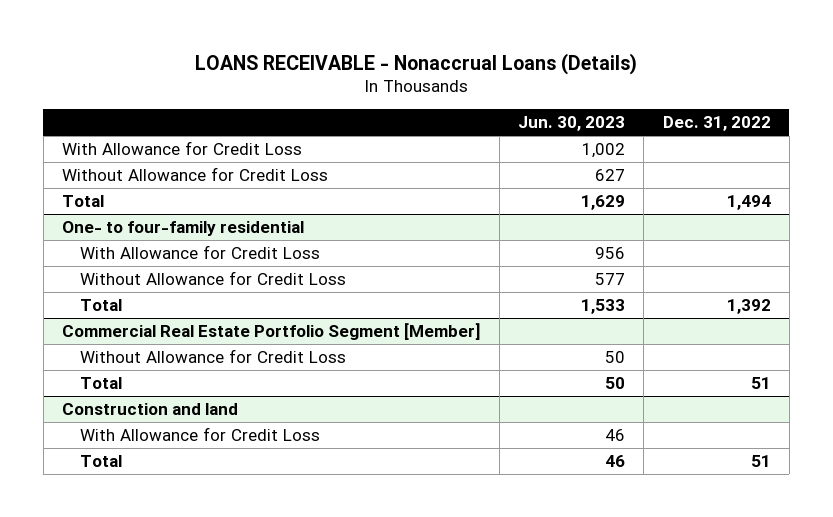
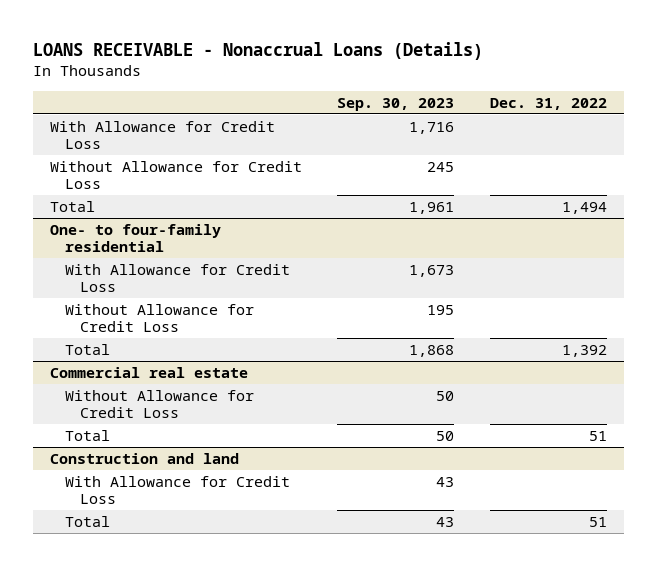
- | Jun. 30, 2023 | Dec. 31, 2022
+ | Sep. 30, 2023 | Dec. 31, 2022
- Commercial Real Estate Portfolio Segment [Member]
+ Commercial real estate

